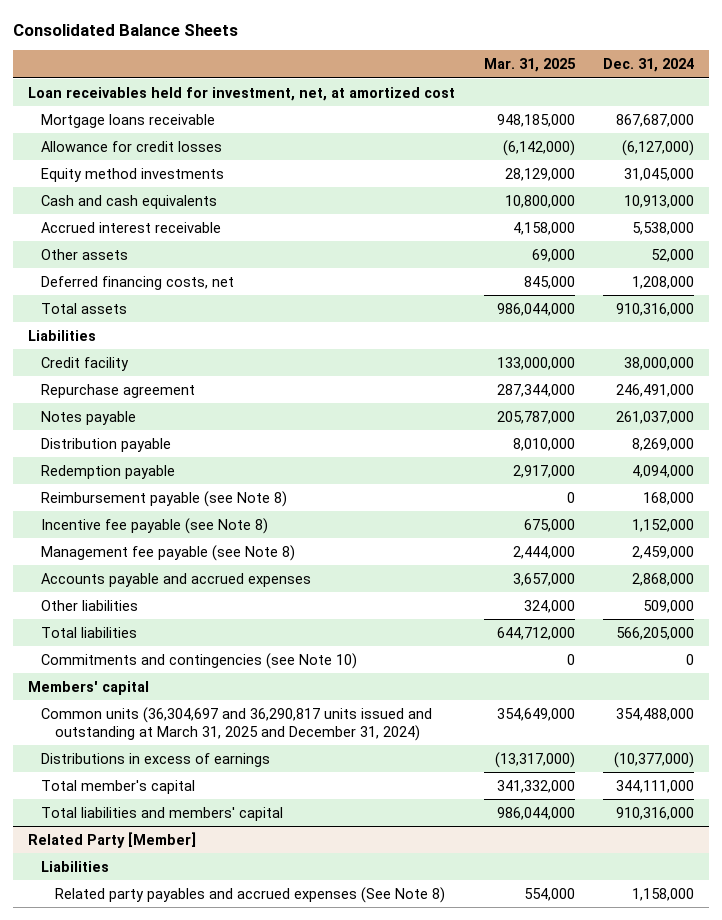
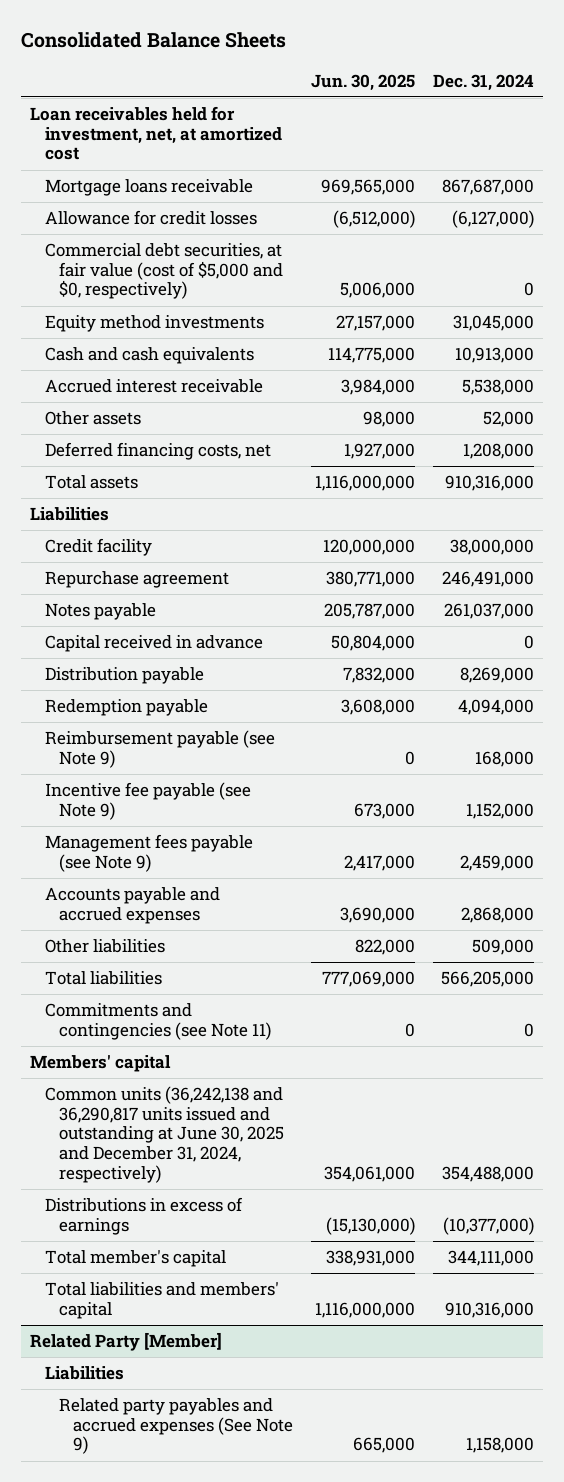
- | Mar. 31, 2025 | Dec. 31, 2024
+ | Jun. 30, 2025 | Dec. 31, 2024
+ Commercial debt securities, at fair value (cost of $5,000 and $0, respectively) | 5,006,000 | 0
+ Capital received in advance | 50,804,000 | 0
- Reimbursement payable (see Note 8) | 0 | 168,000
- Incentive fee payable (see Note 8) | 675,000 | 1,152,000
- Management fee payable (see Note 8) | 2,444,000 | 2,459,000
+ Reimbursement payable (see Note 9) | 0 | 168,000
+ Incentive fee payable (see Note 9) | 673,000 | 1,152,000
+ Management fees payable (see Note 9) | 2,417,000 | 2,459,000
- Commitments and contingencies (see Note 10) | 0 | 0
+ Commitments and contingencies (see Note 11) | 0 | 0
- Common units (36,304,697 and 36,290,817 units issued and outstanding at March 31, 2025 and December 31, 2024) | 354,649,000 | 354,488,000
+ Common units (36,242,138 and 36,290,817 units issued and outstanding at June 30, 2025 and December 31, 2024, respectively) | 354,061,000 | 354,488,000
@ Related Party [Member]
- Related party payables and accrued expenses (See Note 8) | 554,000 | 1,158,000
+ Related party payables and accrued expenses (See Note 9) | 665,000 | 1,158,000

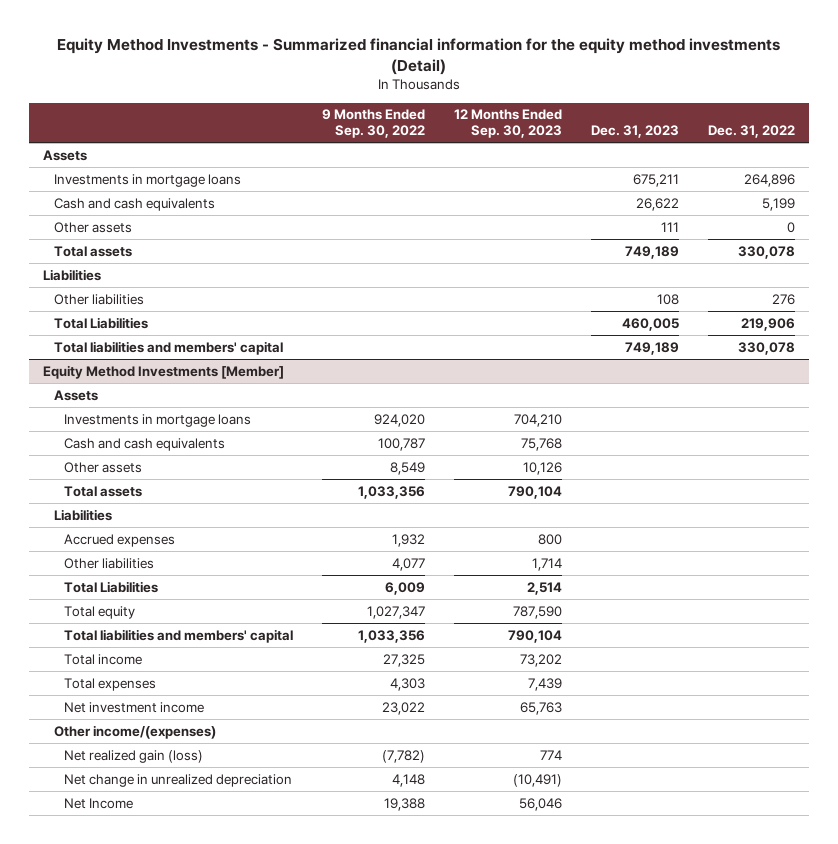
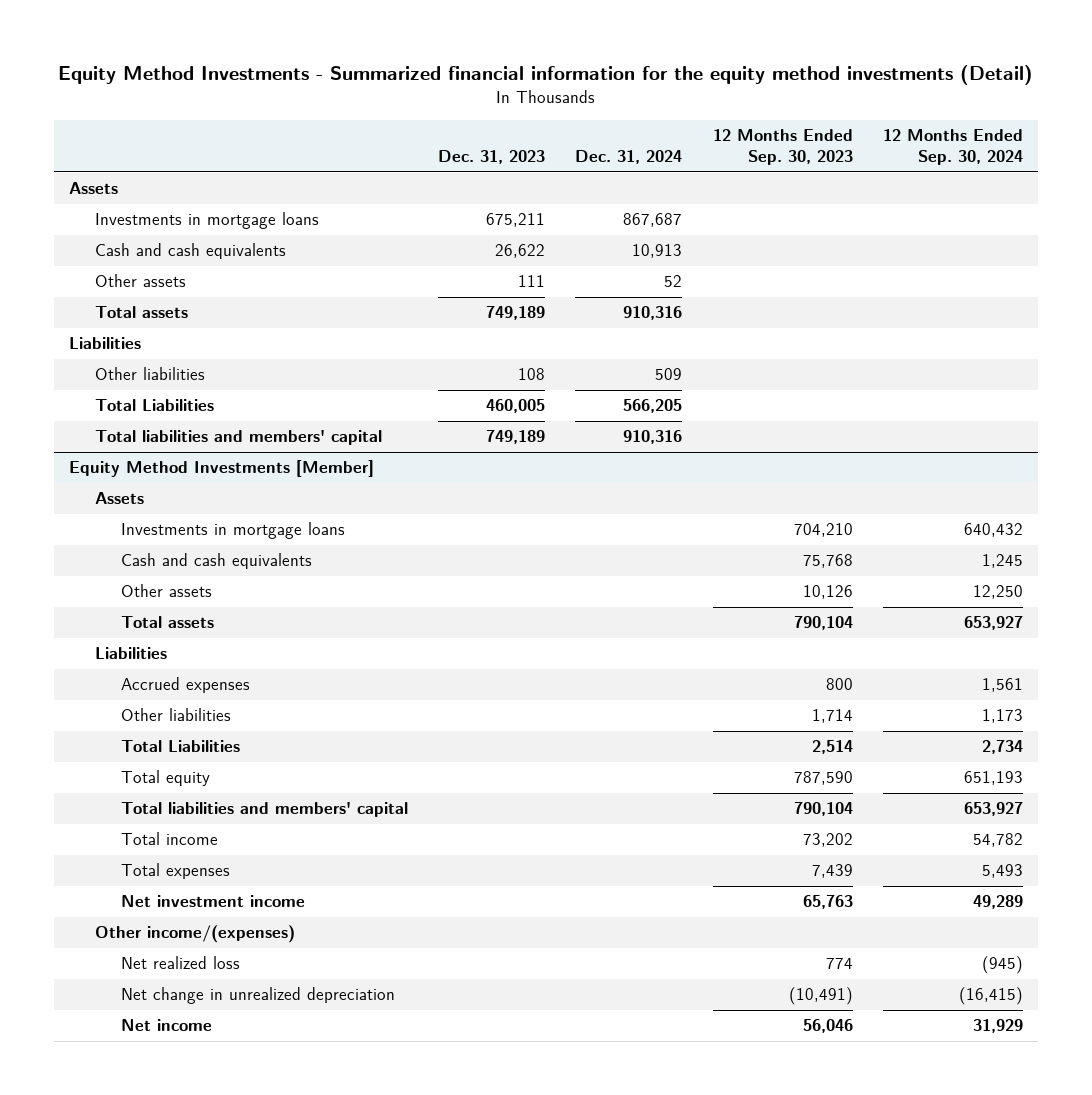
- | 9 Months Ended Sep. 30, 2022 | 12 Months Ended Sep. 30, 2023 | Dec. 31, 2023 | Dec. 31, 2022
+ | Dec. 31, 2023 | Dec. 31, 2024 | 12 Months Ended Sep. 30, 2023 | 12 Months Ended Sep. 30, 2024
@ Equity Method Investments [Member]
- Net realized gain (loss) | (7,782) | 774 | |
+ Net realized loss | | | 774 | (945)
- Net Income | 19,388 | 56,046 | |
+ Net income | | | 56,046 | 31,929

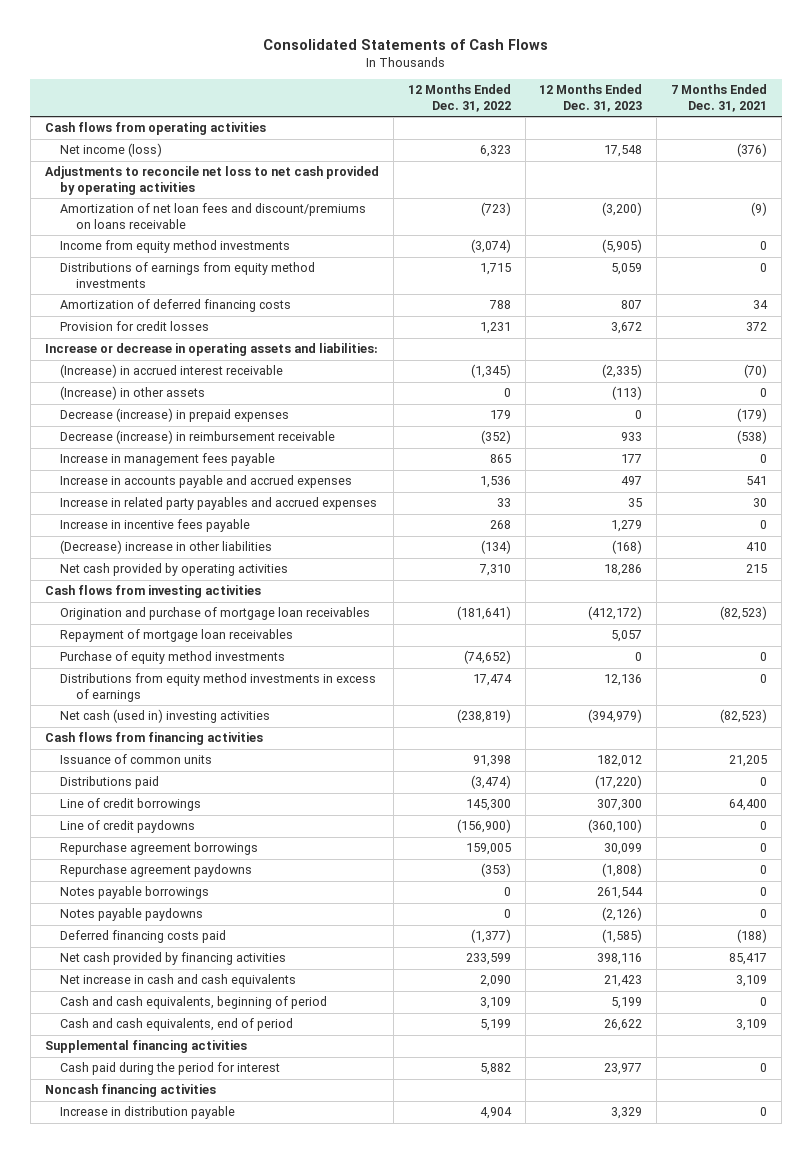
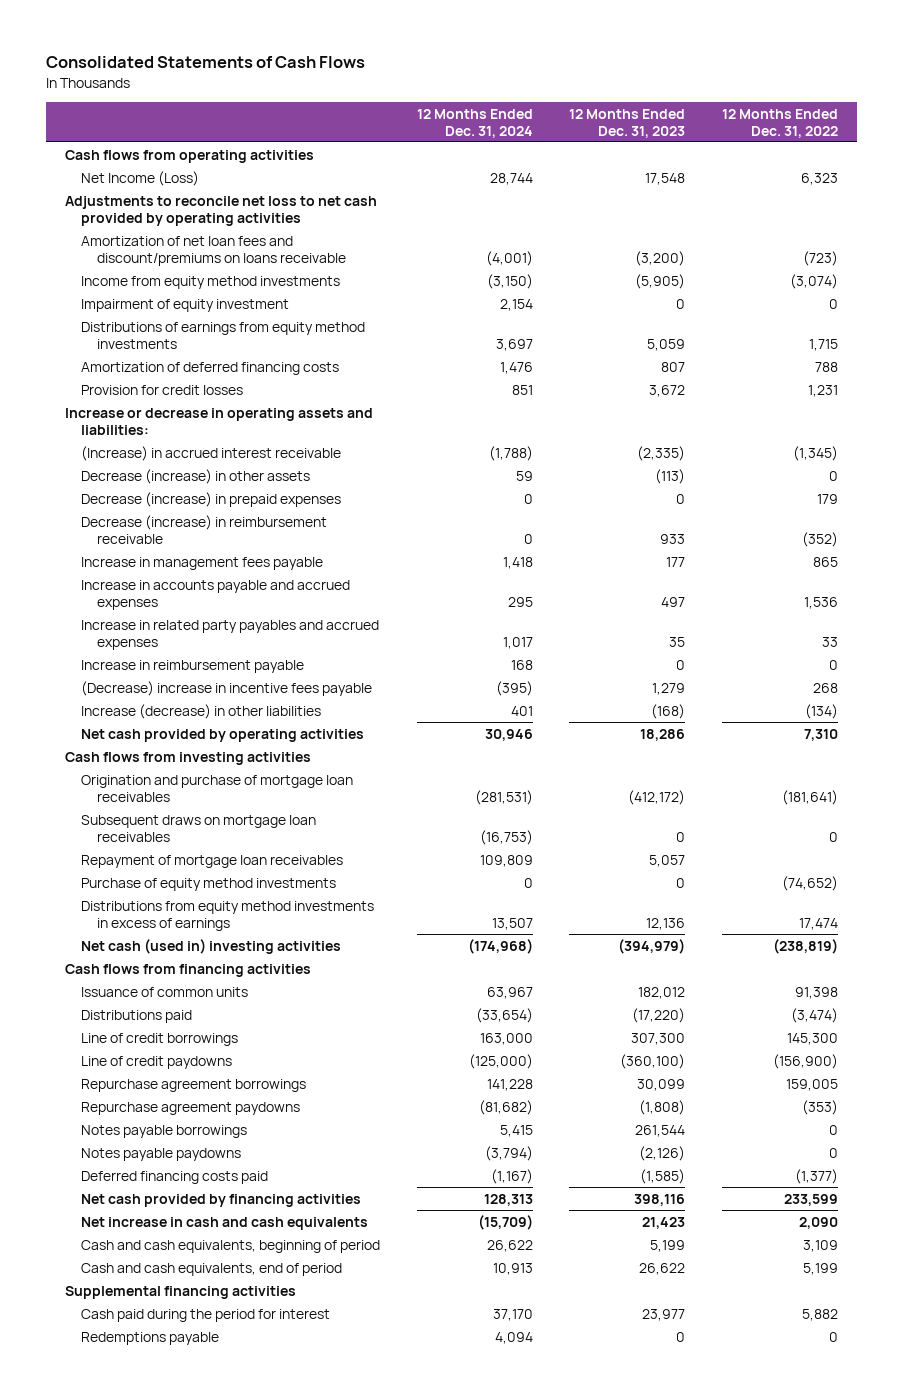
- | 12 Months Ended Dec. 31, 2022 | 12 Months Ended Dec. 31, 2023 | 7 Months Ended Dec. 31, 2021
+ | 12 Months Ended Dec. 31, 2024 | 12 Months Ended Dec. 31, 2023 | 12 Months Ended Dec. 31, 2022
- Net income (loss) | 6,323 | 17,548 | (376)
+ Net Income (Loss) | 28,744 | 17,548 | 6,323
+ Impairment of equity investment | 2,154 | 0 | 0
- (Increase) in other assets | 0 | (113) | 0
+ Decrease (increase) in other assets | 59 | (113) | 0
- Increase in incentive fees payable | 268 | 1,279 | 0
- (Decrease) increase in other liabilities | (134) | (168) | 410
+ Increase in reimbursement payable | 168 | 0 | 0
+ (Decrease) increase in incentive fees payable | (395) | 1,279 | 268
+ Increase (decrease) in other liabilities | 401 | (168) | (134)
+ Subsequent draws on mortgage loan receivables | (16,753) | 0 | 0
- Noncash financing activities
- Increase in distribution payable | 4,904 | 3,329 | 0
+ Redemptions payable | 4,094 | 0 | 0

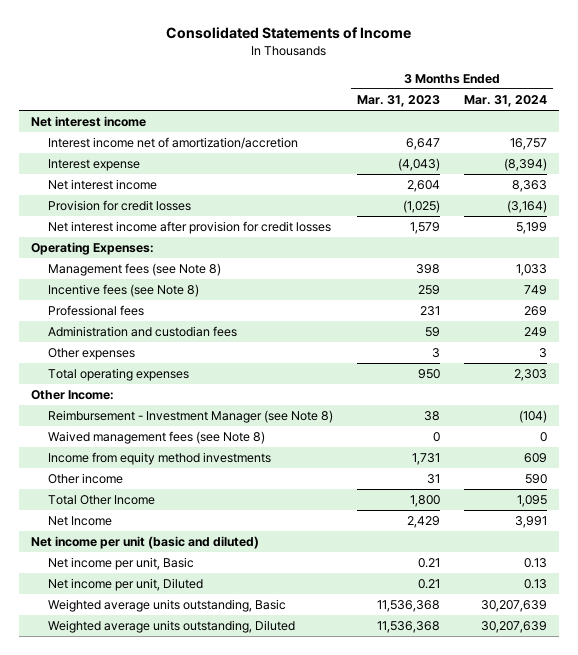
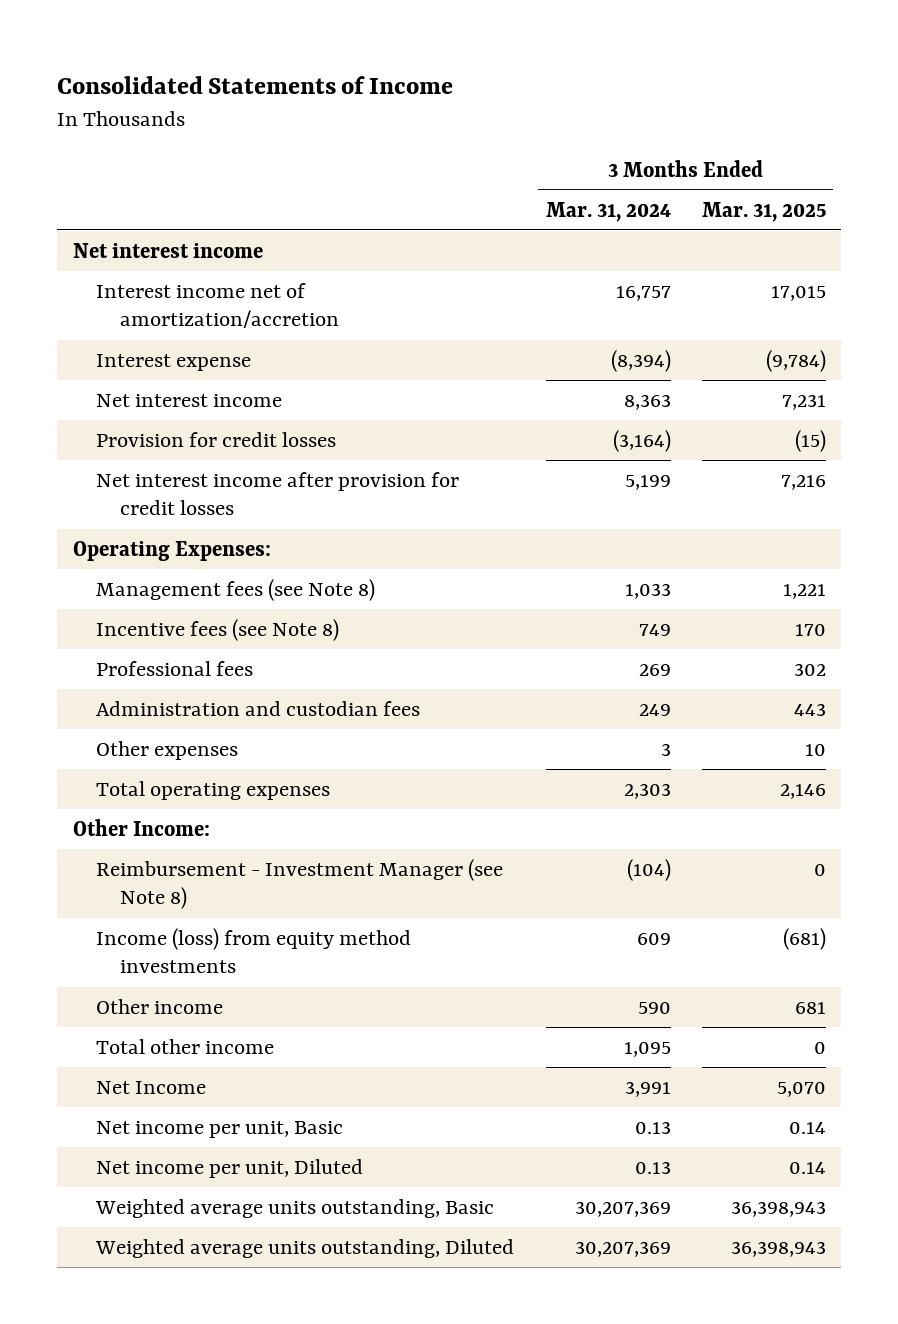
- | 3 Months Ended Mar. 31, 2023 | 3 Months Ended Mar. 31, 2024
+ | 3 Months Ended Mar. 31, 2024 | 3 Months Ended Mar. 31, 2025
- Waived management fees (see Note 8) | 0 | 0
- Income from equity method investments | 1,731 | 609
+ Income (loss) from equity method investments | 609 | (681)
- Total Other Income | 1,800 | 1,095
+ Total other income | 1,095 | 0
- Net income per unit (basic and diluted)
- Weighted average units outstanding, Basic | 11,536,368 | 30,207,639
- Weighted average units outstanding, Diluted | 11,536,368 | 30,207,639
+ Weighted average units outstanding, Basic | 30,207,369 | 36,398,943
+ Weighted average units outstanding, Diluted | 30,207,369 | 36,398,943

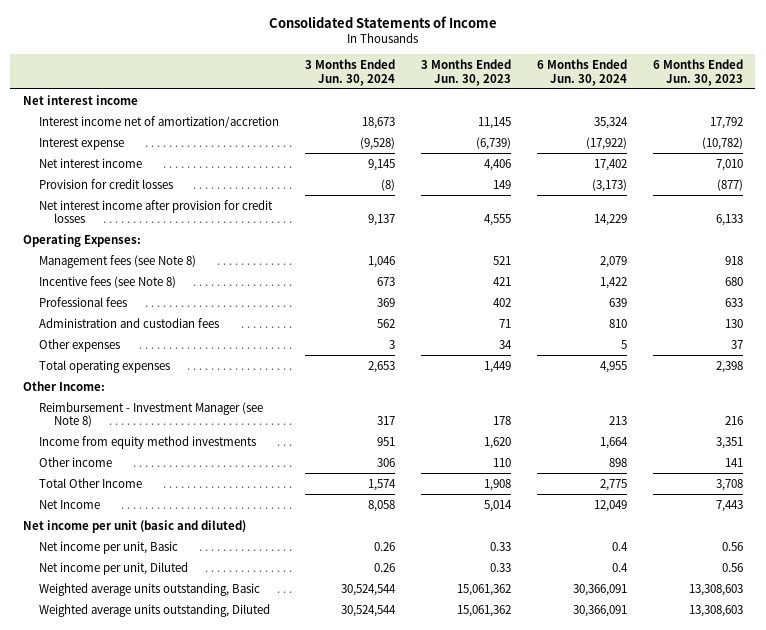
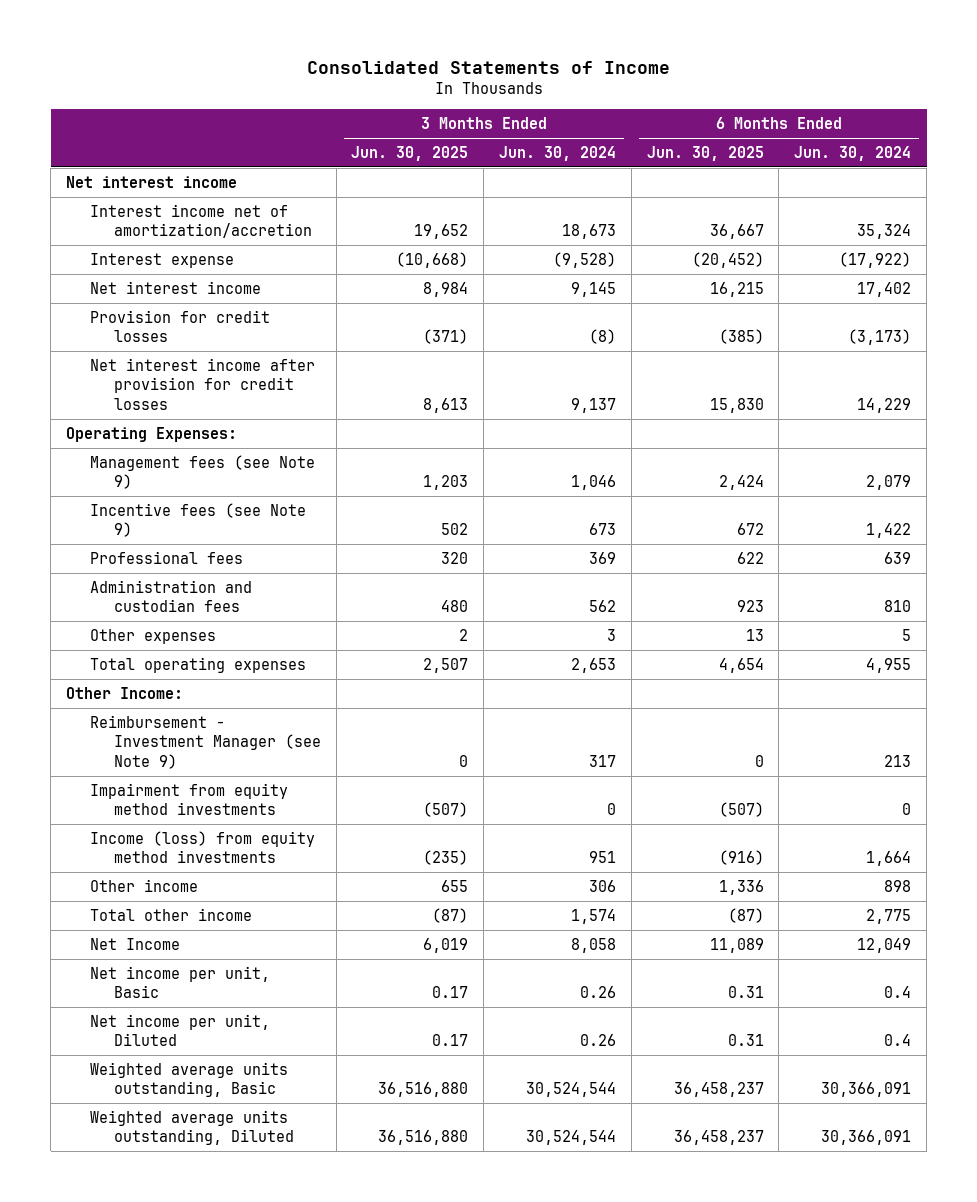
- | 3 Months Ended Jun. 30, 2024 | 3 Months Ended Jun. 30, 2023 | 6 Months Ended Jun. 30, 2024 | 6 Months Ended Jun. 30, 2023
+ | 3 Months Ended Jun. 30, 2025 | 3 Months Ended Jun. 30, 2024 | 6 Months Ended Jun. 30, 2025 | 6 Months Ended Jun. 30, 2024
- Management fees (see Note 8) | 1,046 | 521 | 2,079 | 918
- Incentive fees (see Note 8) | 673 | 421 | 1,422 | 680
+ Management fees (see Note 9) | 1,203 | 1,046 | 2,424 | 2,079
+ Incentive fees (see Note 9) | 502 | 673 | 672 | 1,422
- Reimbursement - Investment Manager (see Note 8) | 317 | 178 | 213 | 216
- Income from equity method investments | 951 | 1,620 | 1,664 | 3,351
+ Reimbursement - Investment Manager (see Note 9) | 0 | 317 | 0 | 213
+ Impairment from equity method investments | (507) | 0 | (507) | 0
+ Income (loss) from equity method investments | (235) | 951 | (916) | 1,664
- Total Other Income | 1,574 | 1,908 | 2,775 | 3,708
+ Total other income | (87) | 1,574 | (87) | 2,775
- Net income per unit (basic and diluted)

